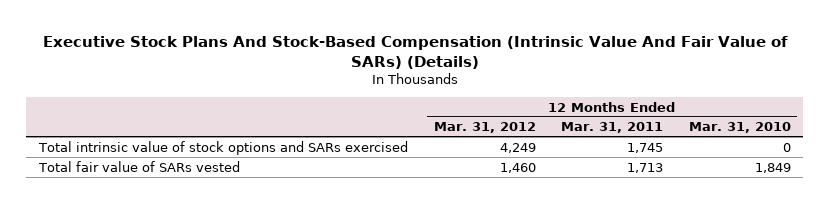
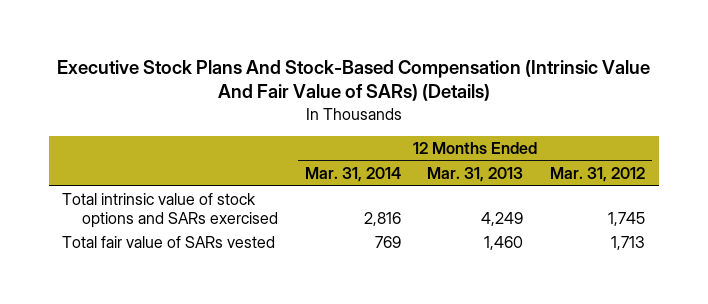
- | 12 Months Ended Mar. 31, 2012 | 12 Months Ended Mar. 31, 2011 | 12 Months Ended Mar. 31, 2010
+ | 12 Months Ended Mar. 31, 2014 | 12 Months Ended Mar. 31, 2013 | 12 Months Ended Mar. 31, 2012
- Total intrinsic value of stock options and SARs exercised | 4,249 | 1,745 | 0
- Total fair value of SARs vested | 1,460 | 1,713 | 1,849
+ Total intrinsic value of stock options and SARs exercised | 2,816 | 4,249 | 1,745
+ Total fair value of SARs vested | 769 | 1,460 | 1,713

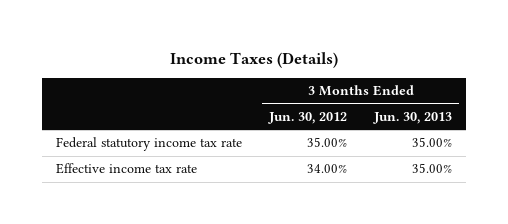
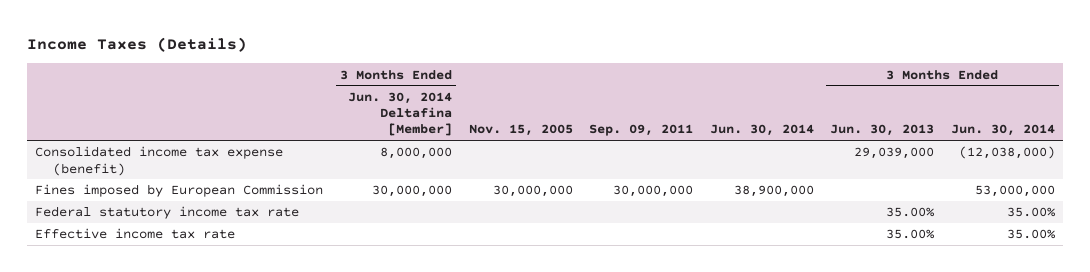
- | 3 Months Ended Jun. 30, 2012 | 3 Months Ended Jun. 30, 2013
+ | 3 Months Ended Jun. 30, 2014 Deltafina [Member] | Nov. 15, 2005 | Sep. 09, 2011 | Jun. 30, 2014 | 3 Months Ended Jun. 30, 2013 | 3 Months Ended Jun. 30, 2014
+ Consolidated income tax expense (benefit) | 8,000,000 | | | | 29,039,000 | (12,038,000)
+ Fines imposed by European Commission | 30,000,000 | 30,000,000 | 30,000,000 | 38,900,000 | | 53,000,000

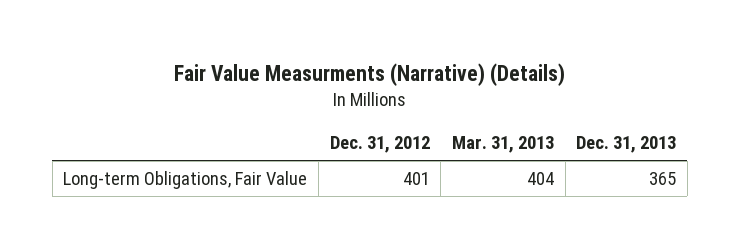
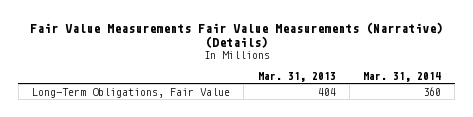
- Fair Value Measurments (Narrative) (Details)
+ Fair Value Measurements Fair Value Measurements (Narrative) (Details)
- | Dec. 31, 2012 | Mar. 31, 2013 | Dec. 31, 2013
+ | Mar. 31, 2013 | Mar. 31, 2014
- Long-term Obligations, Fair Value | 401 | 404 | 365
+ Long-Term Obligations, Fair Value | 404 | 360

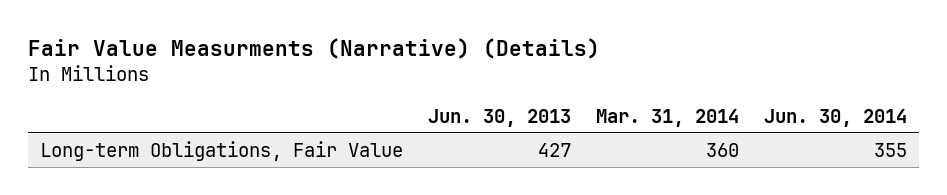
- Fair Value Measurements Fair Value Measurements (Narrative) (Details)
+ Fair Value Measurments (Narrative) (Details)
- | Mar. 31, 2013 | Mar. 31, 2014
+ | Jun. 30, 2013 | Mar. 31, 2014 | Jun. 30, 2014
- Long-Term Obligations, Fair Value | 404 | 360
+ Long-term Obligations, Fair Value | 427 | 360 | 355

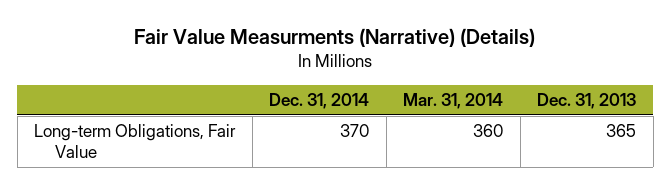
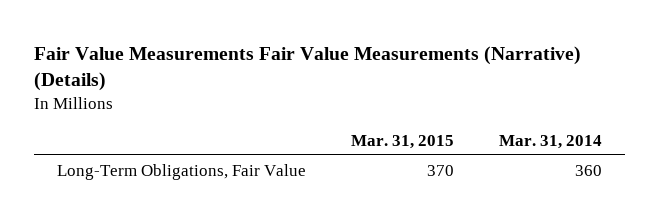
- Fair Value Measurments (Narrative) (Details)
+ Fair Value Measurements Fair Value Measurements (Narrative) (Details)
- | Dec. 31, 2014 | Mar. 31, 2014 | Dec. 31, 2013
+ | Mar. 31, 2015 | Mar. 31, 2014
- Long-term Obligations, Fair Value | 370 | 360 | 365
+ Long-Term Obligations, Fair Value | 370 | 360

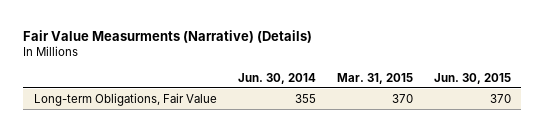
- Fair Value Measurements Fair Value Measurements (Narrative) (Details)
+ Fair Value Measurments (Narrative) (Details)
- | Mar. 31, 2015 | Mar. 31, 2014
+ | Jun. 30, 2014 | Mar. 31, 2015 | Jun. 30, 2015
- Long-Term Obligations, Fair Value | 370 | 360
+ Long-term Obligations, Fair Value | 355 | 370 | 370

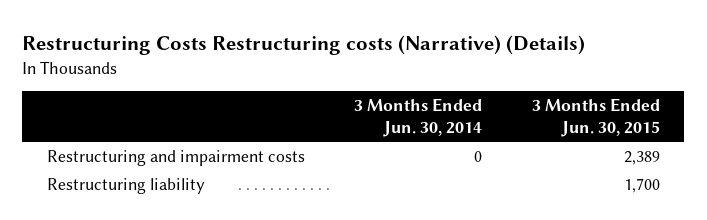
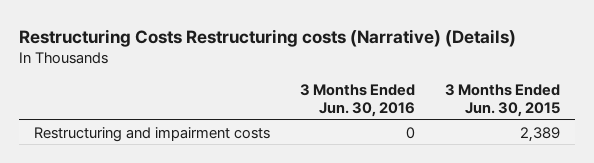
- | 3 Months Ended Jun. 30, 2014 | 3 Months Ended Jun. 30, 2015
+ | 3 Months Ended Jun. 30, 2016 | 3 Months Ended Jun. 30, 2015
- Restructuring liability | | 1,700

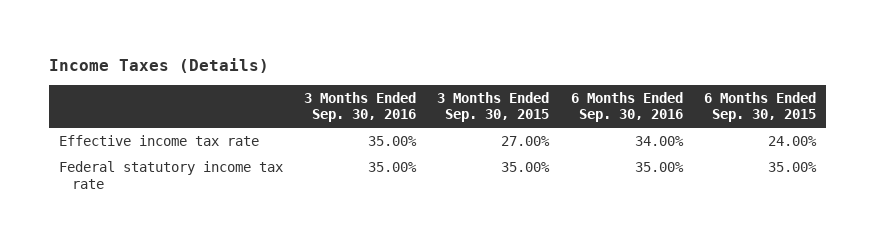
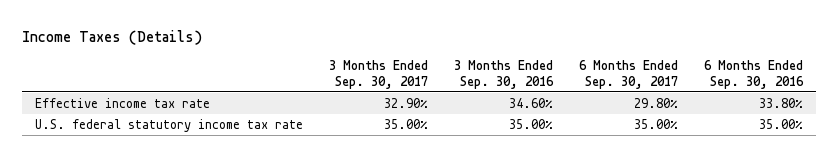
- | 3 Months Ended Sep. 30, 2016 | 3 Months Ended Sep. 30, 2015 | 6 Months Ended Sep. 30, 2016 | 6 Months Ended Sep. 30, 2015
+ | 3 Months Ended Sep. 30, 2017 | 3 Months Ended Sep. 30, 2016 | 6 Months Ended Sep. 30, 2017 | 6 Months Ended Sep. 30, 2016
- Effective income tax rate | 35.00% | 27.00% | 34.00% | 24.00%
- Federal statutory income tax rate | 35.00% | 35.00% | 35.00% | 35.00%
+ Effective income tax rate | 32.90% | 34.60% | 29.80% | 33.80%
+ U.S. federal statutory income tax rate | 35.00% | 35.00% | 35.00% | 35.00%

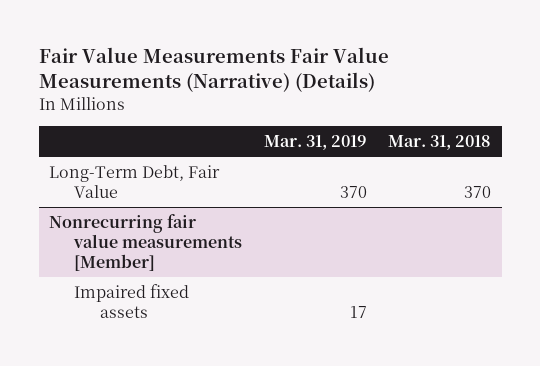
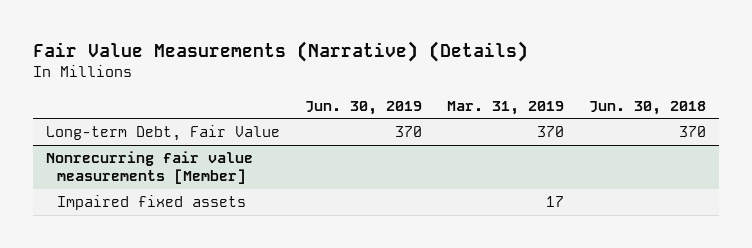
- Fair Value Measurements Fair Value Measurements (Narrative) (Details)
+ Fair Value Measurements (Narrative) (Details)
- | Mar. 31, 2019 | Mar. 31, 2018
+ | Jun. 30, 2019 | Mar. 31, 2019 | Jun. 30, 2018
- Long-Term Debt, Fair Value | 370 | 370
+ Long-term Debt, Fair Value | 370 | 370 | 370

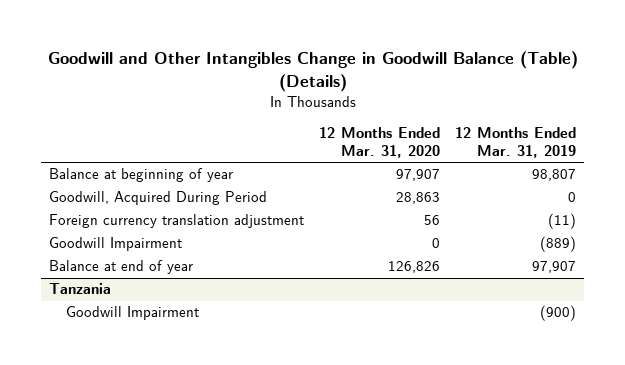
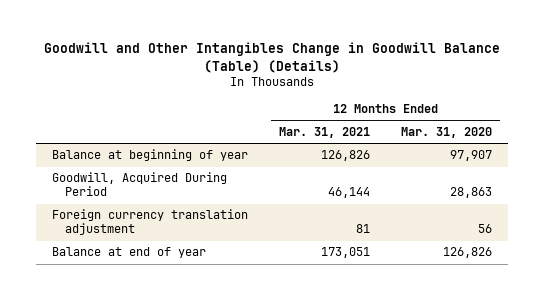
- | 12 Months Ended Mar. 31, 2020 | 12 Months Ended Mar. 31, 2019
+ | 12 Months Ended Mar. 31, 2021 | 12 Months Ended Mar. 31, 2020
- Goodwill Impairment | 0 | (889)
- Tanzania
- Goodwill Impairment | | (900)

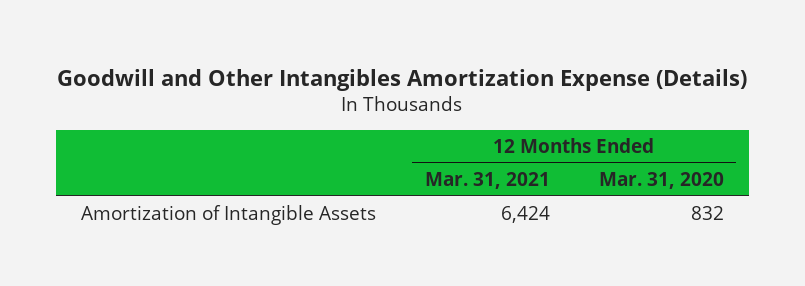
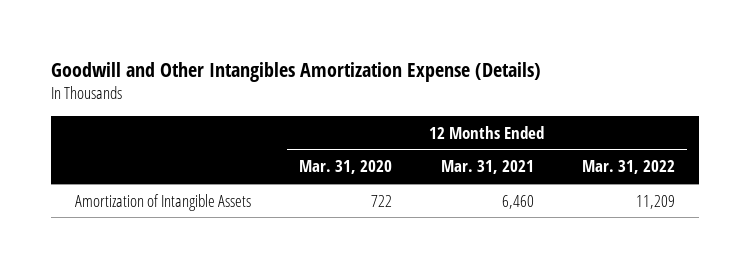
- | 12 Months Ended Mar. 31, 2021 | 12 Months Ended Mar. 31, 2020
+ | 12 Months Ended Mar. 31, 2020 | 12 Months Ended Mar. 31, 2021 | 12 Months Ended Mar. 31, 2022
- Amortization of Intangible Assets | 6,424 | 832
+ Amortization of Intangible Assets | 722 | 6,460 | 11,209

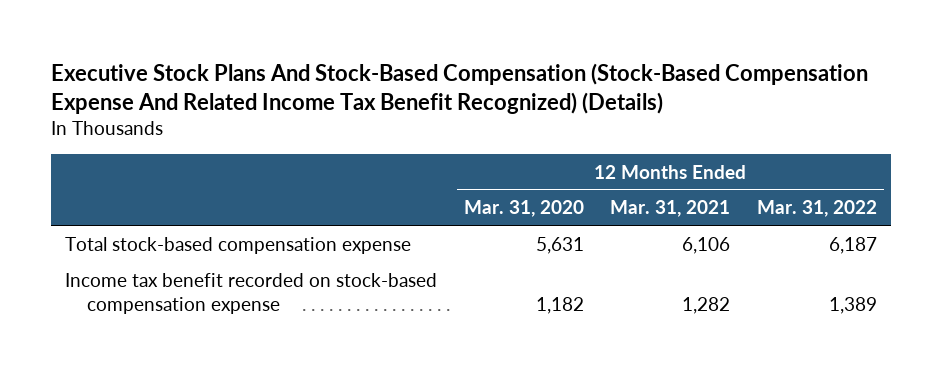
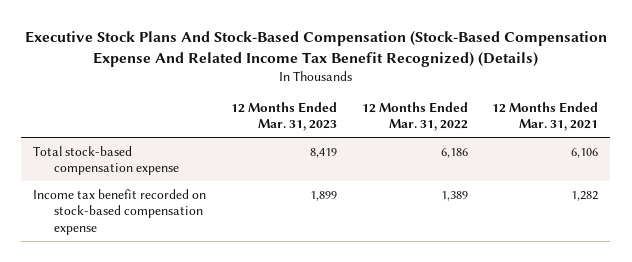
- | 12 Months Ended Mar. 31, 2020 | 12 Months Ended Mar. 31, 2021 | 12 Months Ended Mar. 31, 2022
+ | 12 Months Ended Mar. 31, 2023 | 12 Months Ended Mar. 31, 2022 | 12 Months Ended Mar. 31, 2021
- Total stock-based compensation expense | 5,631 | 6,106 | 6,187
+ Total stock-based compensation expense | 8,419 | 6,186 | 6,106

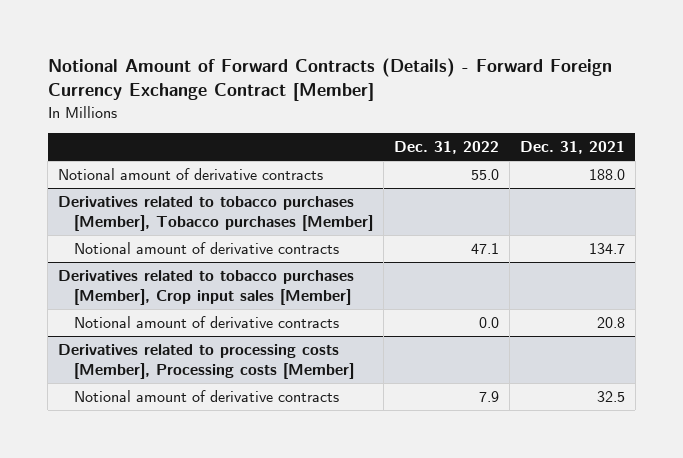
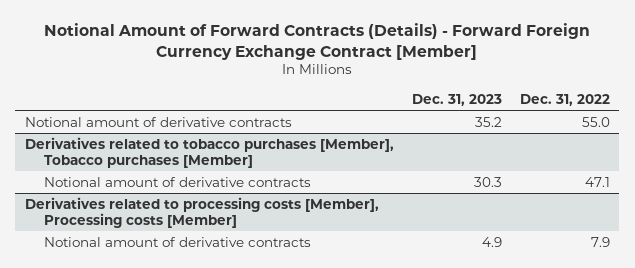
- | Dec. 31, 2022 | Dec. 31, 2021
+ | Dec. 31, 2023 | Dec. 31, 2022
- Derivatives related to tobacco purchases [Member], Crop input sales [Member]
- Notional amount of derivative contracts | 0.0 | 20.8

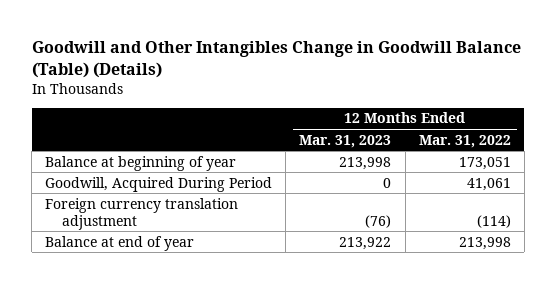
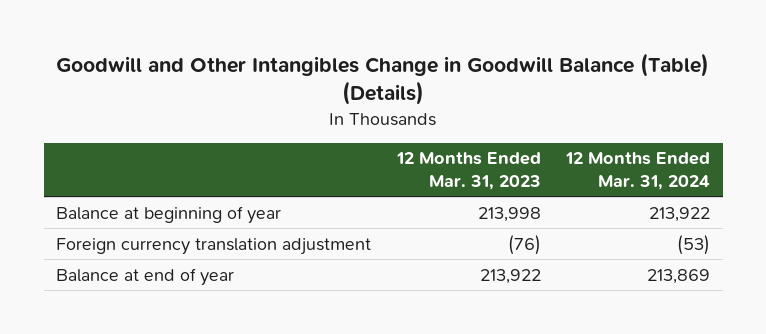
- | 12 Months Ended Mar. 31, 2023 | 12 Months Ended Mar. 31, 2022
+ | 12 Months Ended Mar. 31, 2023 | 12 Months Ended Mar. 31, 2024
- Goodwill, Acquired During Period | 0 | 41,061

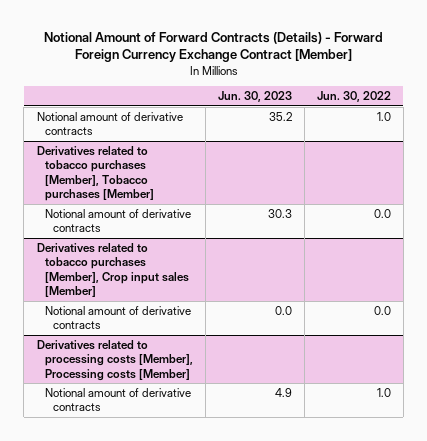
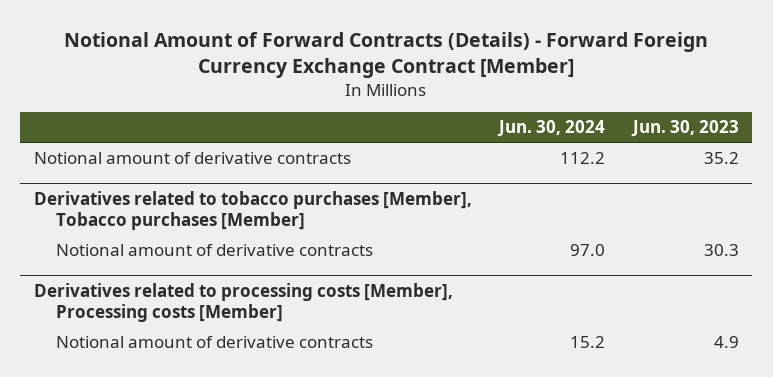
- | Jun. 30, 2023 | Jun. 30, 2022
+ | Jun. 30, 2024 | Jun. 30, 2023
- Derivatives related to tobacco purchases [Member], Crop input sales [Member]
- Notional amount of derivative contracts | 0.0 | 0.0

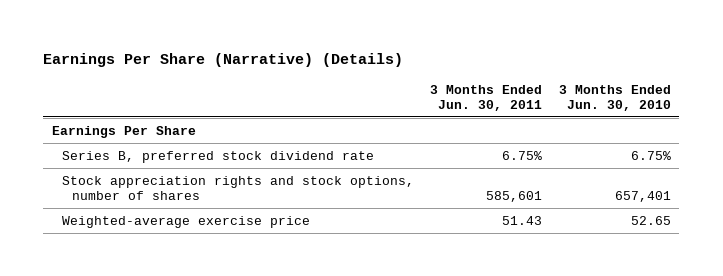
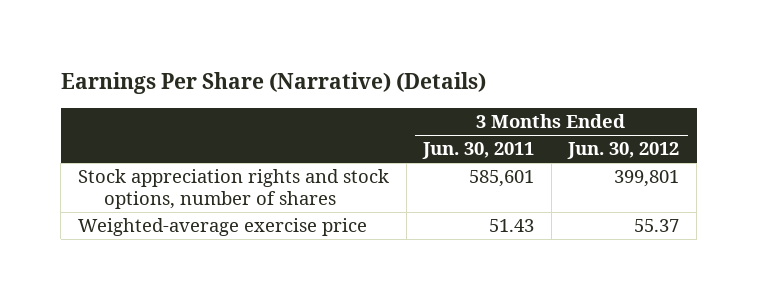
- | 3 Months Ended Jun. 30, 2011 | 3 Months Ended Jun. 30, 2010
+ | 3 Months Ended Jun. 30, 2011 | 3 Months Ended Jun. 30, 2012
- Earnings Per Share
- Series B, preferred stock dividend rate | 6.75% | 6.75%

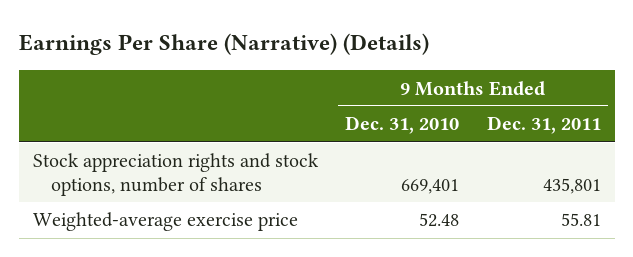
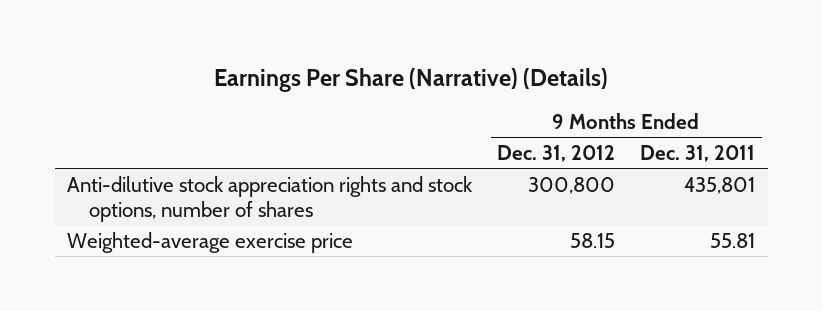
- | 9 Months Ended Dec. 31, 2010 | 9 Months Ended Dec. 31, 2011
+ | 9 Months Ended Dec. 31, 2012 | 9 Months Ended Dec. 31, 2011
- Stock appreciation rights and stock options, number of shares | 669,401 | 435,801
+ Anti-dilutive stock appreciation rights and stock options, number of shares | 300,800 | 435,801

